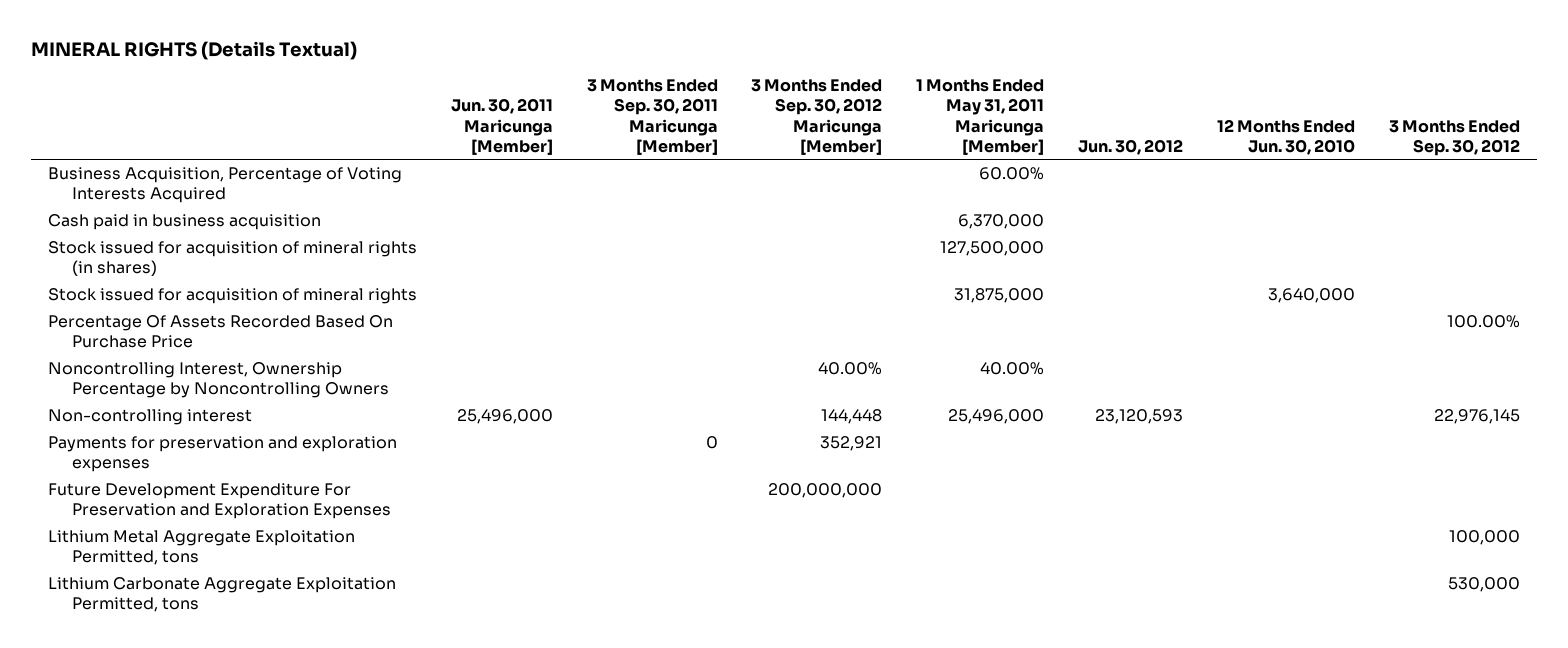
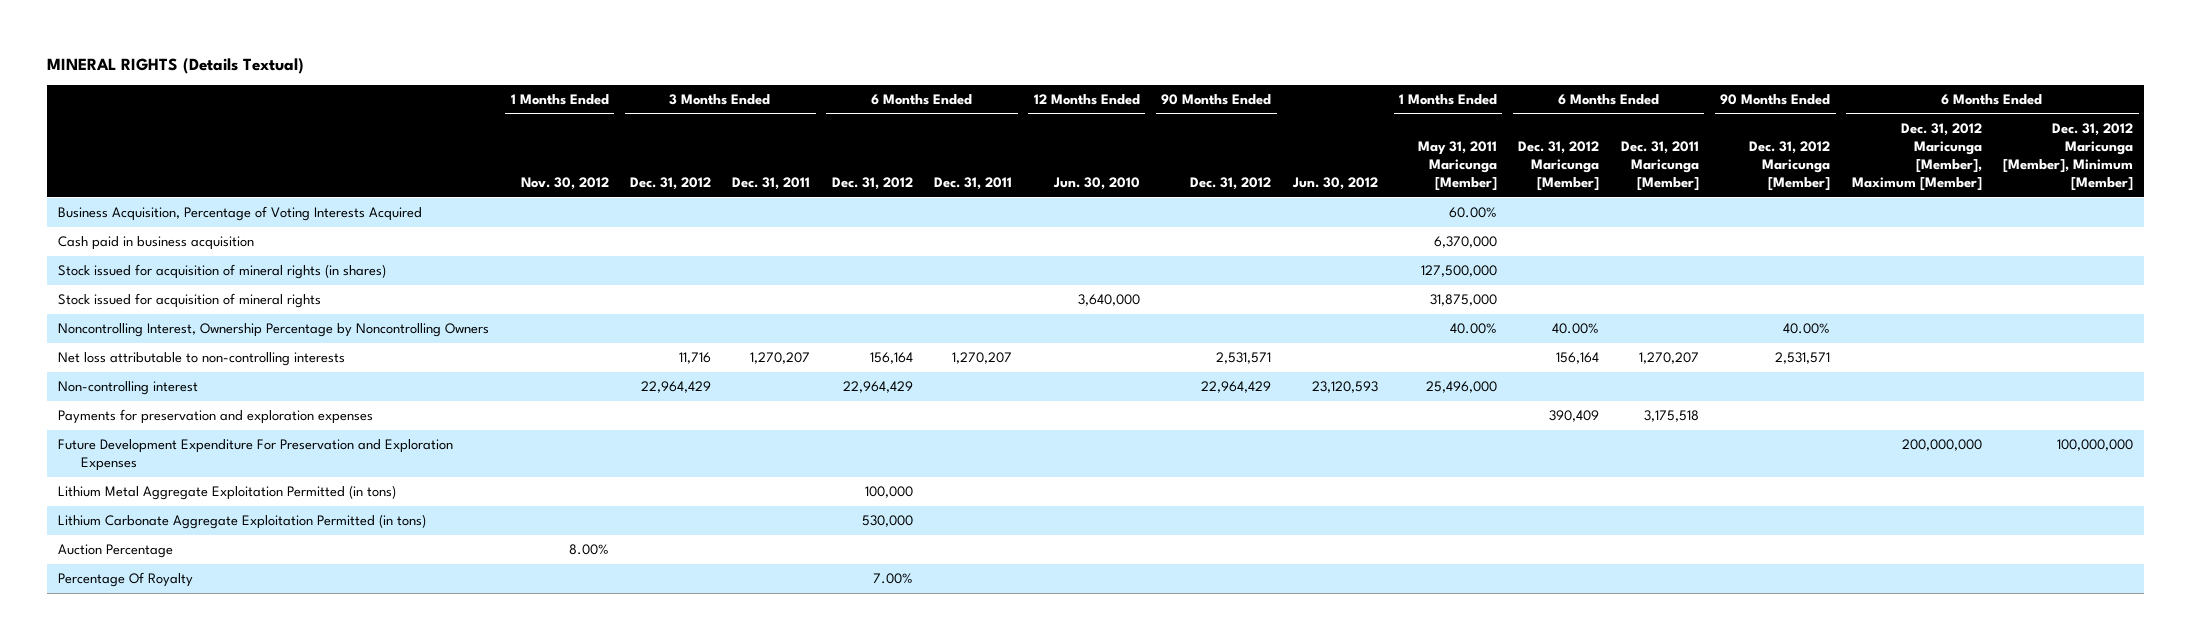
- | Jun. 30, 2011 Maricunga [Member] | 3 Months Ended Sep. 30, 2011 Maricunga [Member] | 3 Months Ended Sep. 30, 2012 Maricunga [Member] | 1 Months Ended May 31, 2011 Maricunga [Member] | Jun. 30, 2012 | 12 Months Ended Jun. 30, 2010 | 3 Months Ended Sep. 30, 2012
+ | 1 Months Ended Nov. 30, 2012 | 3 Months Ended Dec. 31, 2012 | 3 Months Ended Dec. 31, 2011 | 6 Months Ended Dec. 31, 2012 | 6 Months Ended Dec. 31, 2011 | 12 Months Ended Jun. 30, 2010 | 90 Months Ended Dec. 31, 2012 | Jun. 30, 2012 | 1 Months Ended May 31, 2011 Maricunga [Member] | 6 Months Ended Dec. 31, 2012 Maricunga [Member] | 6 Months Ended Dec. 31, 2011 Maricunga [Member] | 90 Months Ended Dec. 31, 2012 Maricunga [Member] | 6 Months Ended Dec. 31, 2012 Maricunga [Member], Maximum [Member] | 6 Months Ended Dec. 31, 2012 Maricunga [Member], Minimum [Member]
- Percentage Of Assets Recorded Based On Purchase Price | | | | | | | 100.00%
+ Net loss attributable to non-controlling interests | | 11,716 | 1,270,207 | 156,164 | 1,270,207 | | 2,531,571 | | | 156,164 | 1,270,207 | 2,531,571 | |
- Lithium Metal Aggregate Exploitation Permitted, tons | | | | | | | 100,000
- Lithium Carbonate Aggregate Exploitation Permitted, tons | | | | | | | 530,000
+ Lithium Metal Aggregate Exploitation Permitted (in tons) | | | | 100,000 | | | | | | | | | |
+ Lithium Carbonate Aggregate Exploitation Permitted (in tons) | | | | 530,000 | | | | | | | | | |
+ Auction Percentage | 8.00% | | | | | | | | | | | | |
+ Percentage Of Royalty | | | | 7.00% | | | | | | | | | |

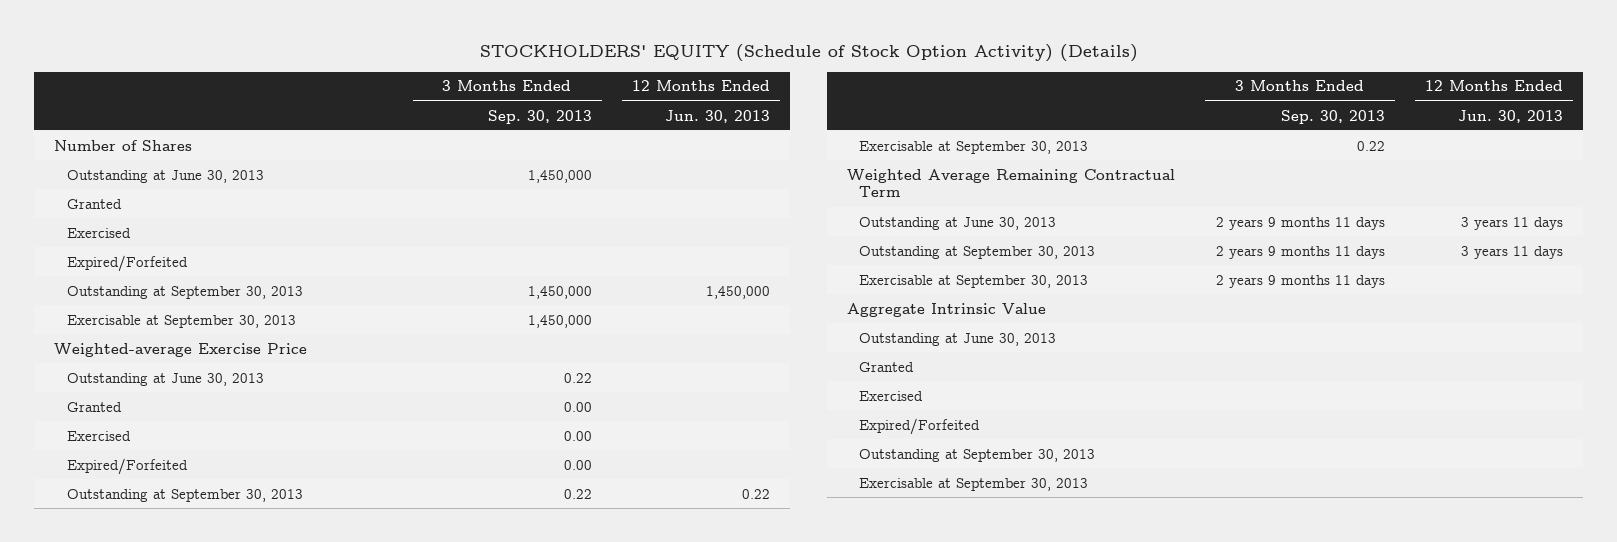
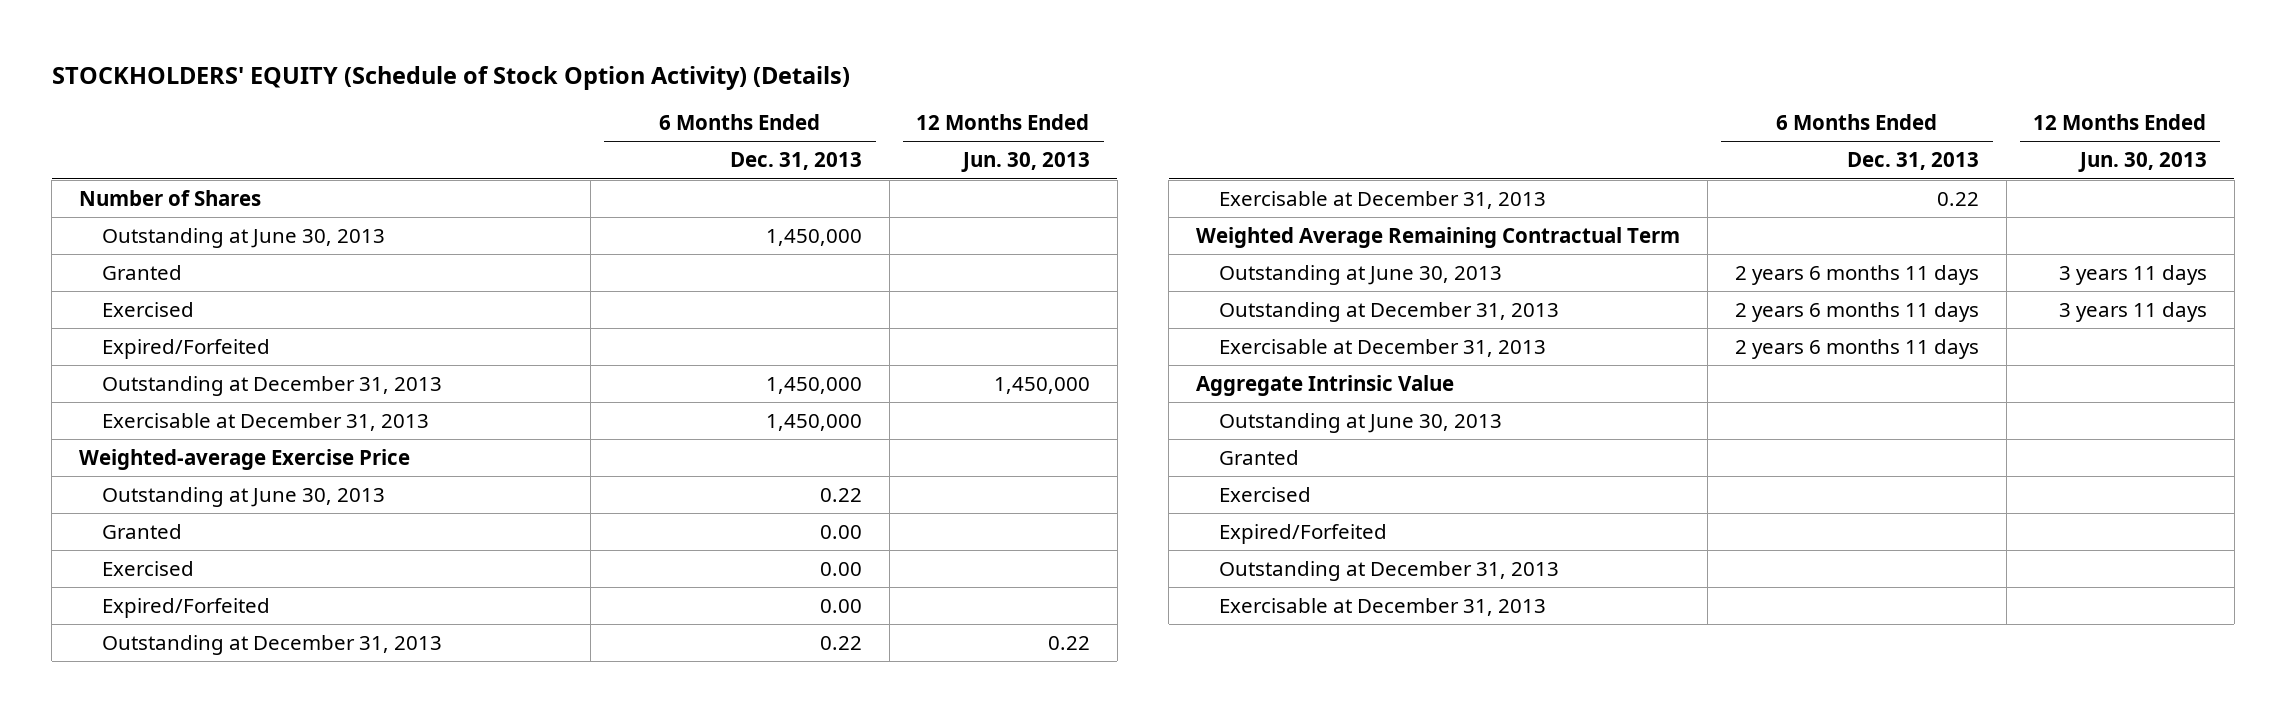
- | 3 Months Ended Sep. 30, 2013 | 12 Months Ended Jun. 30, 2013
+ | 6 Months Ended Dec. 31, 2013 | 12 Months Ended Jun. 30, 2013
- Outstanding at September 30, 2013 | 1,450,000 | 1,450,000
- Exercisable at September 30, 2013 | 1,450,000 |
+ Outstanding at December 31, 2013 | 1,450,000 | 1,450,000
+ Exercisable at December 31, 2013 | 1,450,000 |
- Outstanding at September 30, 2013 | 0.22 | 0.22
- Exercisable at September 30, 2013 | 0.22 |
+ Outstanding at December 31, 2013 | 0.22 | 0.22
+ Exercisable at December 31, 2013 | 0.22 |
- Outstanding at September 30, 2013 | 2 years 9 months 11 days | 3 years 11 days
- Exercisable at September 30, 2013 | 2 years 9 months 11 days |
+ Outstanding at December 31, 2013 | 2 years 6 months 11 days | 3 years 11 days
+ Exercisable at December 31, 2013 | 2 years 6 months 11 days |
- Outstanding at September 30, 2013
- Exercisable at September 30, 2013
+ Outstanding at December 31, 2013
+ Exercisable at December 31, 2013

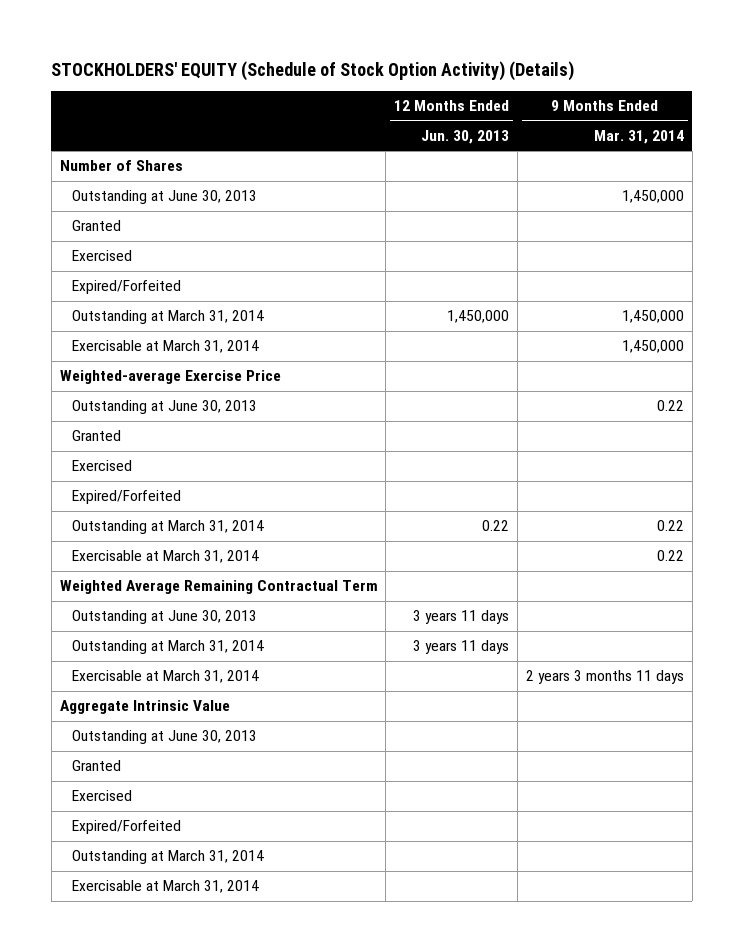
- | 6 Months Ended Dec. 31, 2013 | 12 Months Ended Jun. 30, 2013
+ | 12 Months Ended Jun. 30, 2013 | 9 Months Ended Mar. 31, 2014
- Outstanding at December 31, 2013 | 1,450,000 | 1,450,000
- Exercisable at December 31, 2013 | 1,450,000 |
+ Outstanding at March 31, 2014 | 1,450,000 | 1,450,000
+ Exercisable at March 31, 2014 | | 1,450,000
- Outstanding at December 31, 2013 | 0.22 | 0.22
- Exercisable at December 31, 2013 | 0.22 |
+ Outstanding at March 31, 2014 | 0.22 | 0.22
+ Exercisable at March 31, 2014 | | 0.22
- Outstanding at December 31, 2013 | 2 years 6 months 11 days | 3 years 11 days
- Exercisable at December 31, 2013 | 2 years 6 months 11 days |
+ Outstanding at March 31, 2014 | 3 years 11 days |
+ Exercisable at March 31, 2014 | | 2 years 3 months 11 days
- Outstanding at December 31, 2013
- Exercisable at December 31, 2013
+ Outstanding at March 31, 2014
+ Exercisable at March 31, 2014

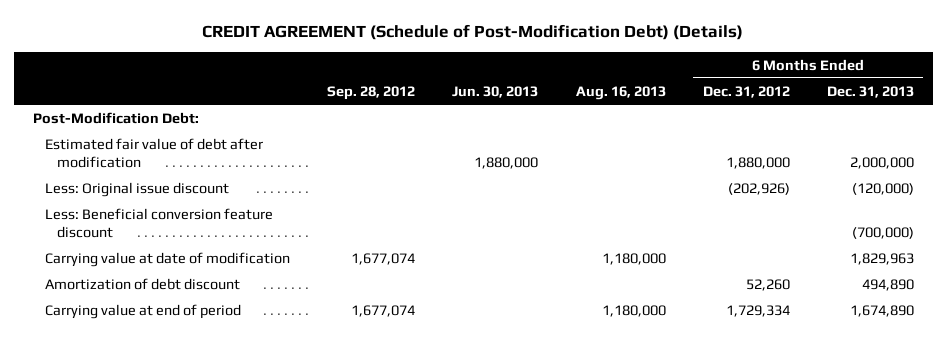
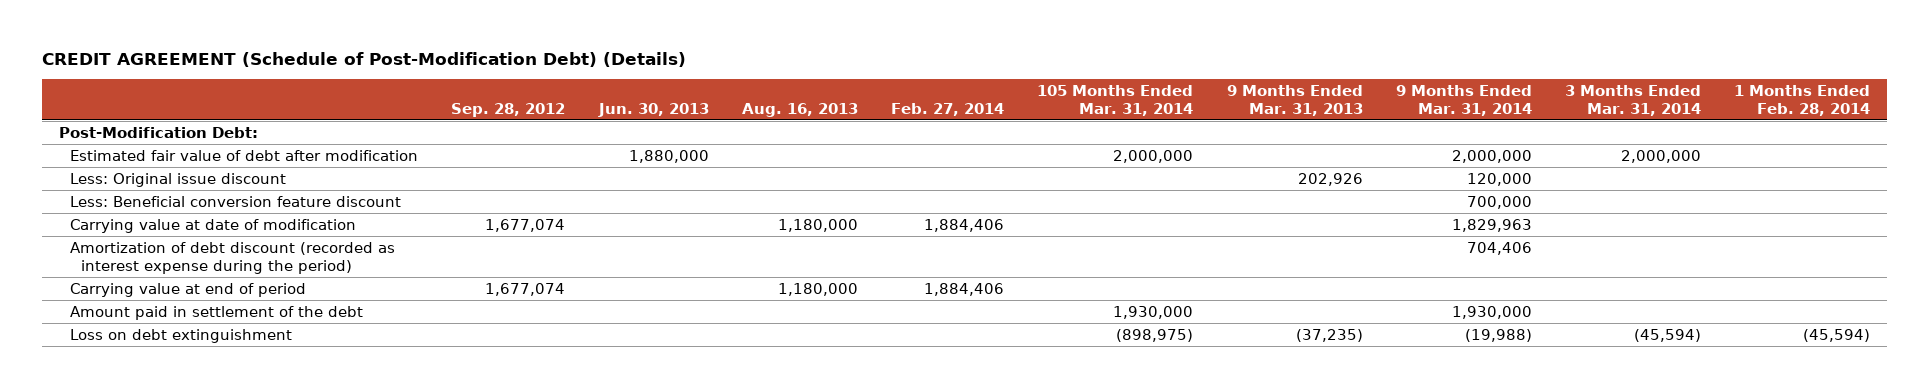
- | Sep. 28, 2012 | Jun. 30, 2013 | Aug. 16, 2013 | 6 Months Ended Dec. 31, 2012 | 6 Months Ended Dec. 31, 2013
+ | Sep. 28, 2012 | Jun. 30, 2013 | Aug. 16, 2013 | Feb. 27, 2014 | 105 Months Ended Mar. 31, 2014 | 9 Months Ended Mar. 31, 2013 | 9 Months Ended Mar. 31, 2014 | 3 Months Ended Mar. 31, 2014 | 1 Months Ended Feb. 28, 2014
- Amortization of debt discount | | | | 52,260 | 494,890
+ Amortization of debt discount (recorded as interest expense during the period) | | | | | | | 704,406 | |
+ Amount paid in settlement of the debt | | | | | 1,930,000 | | 1,930,000 | |
+ Loss on debt extinguishment | | | | | (898,975) | (37,235) | (19,988) | (45,594) | (45,594)

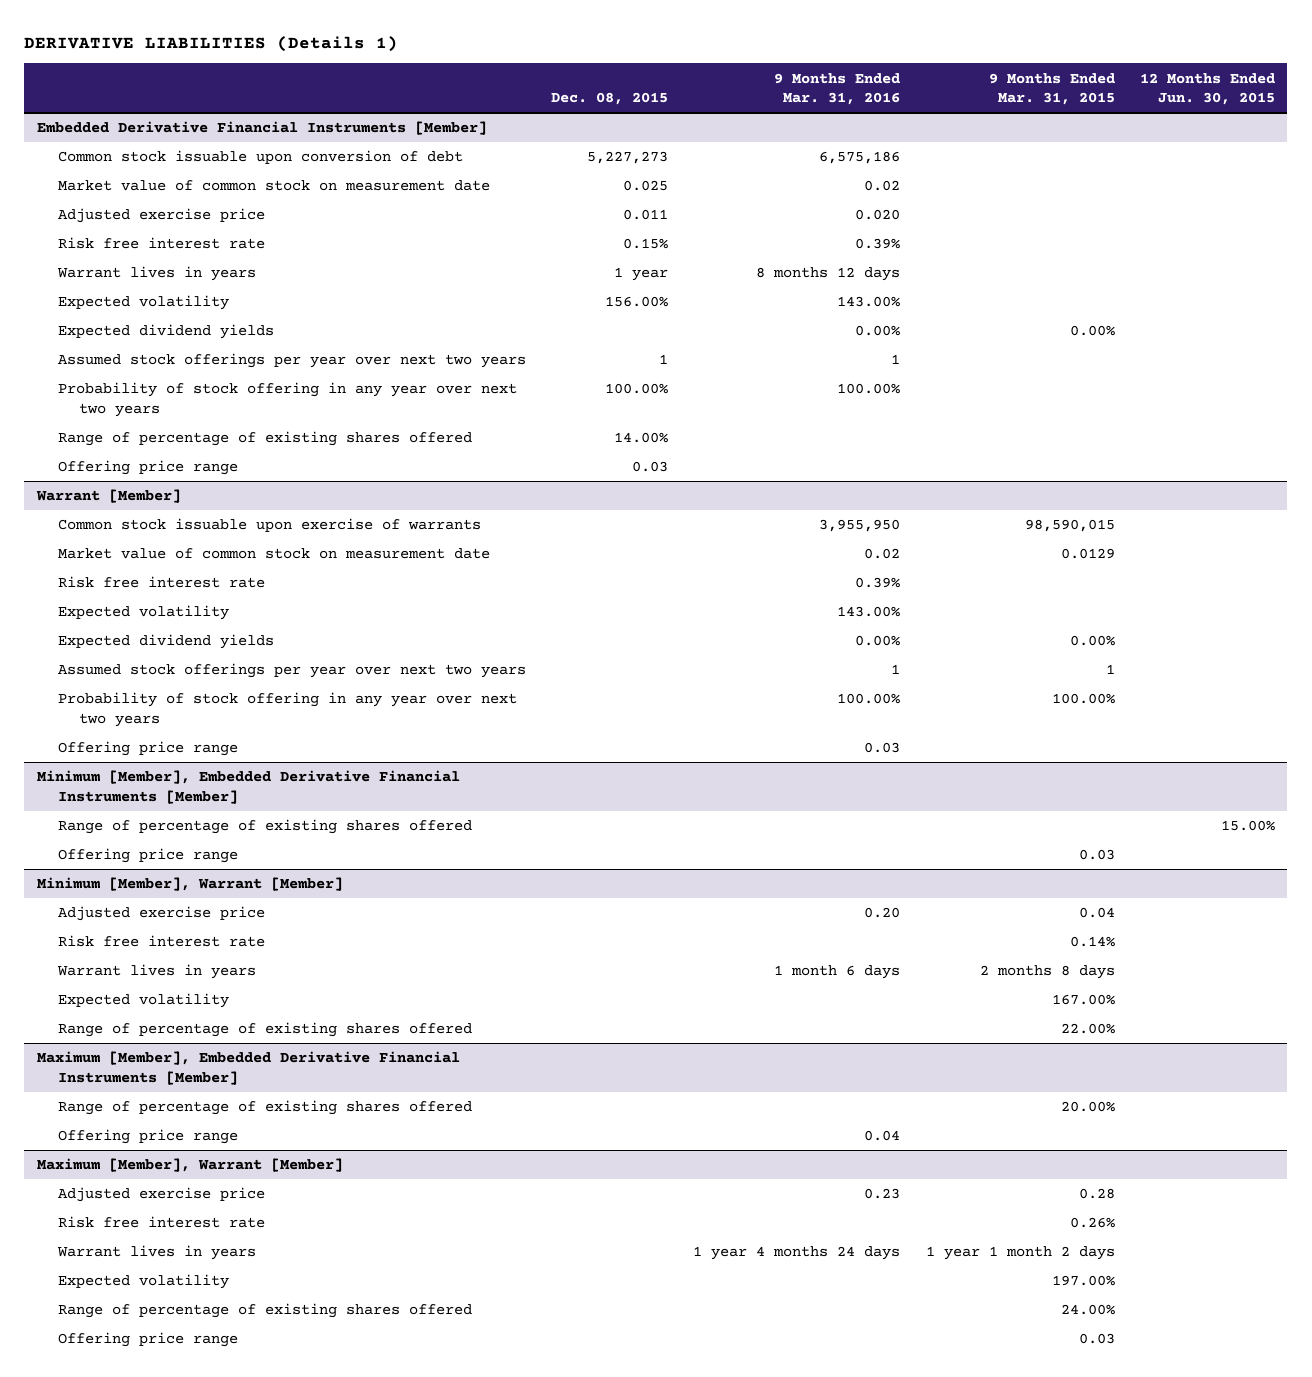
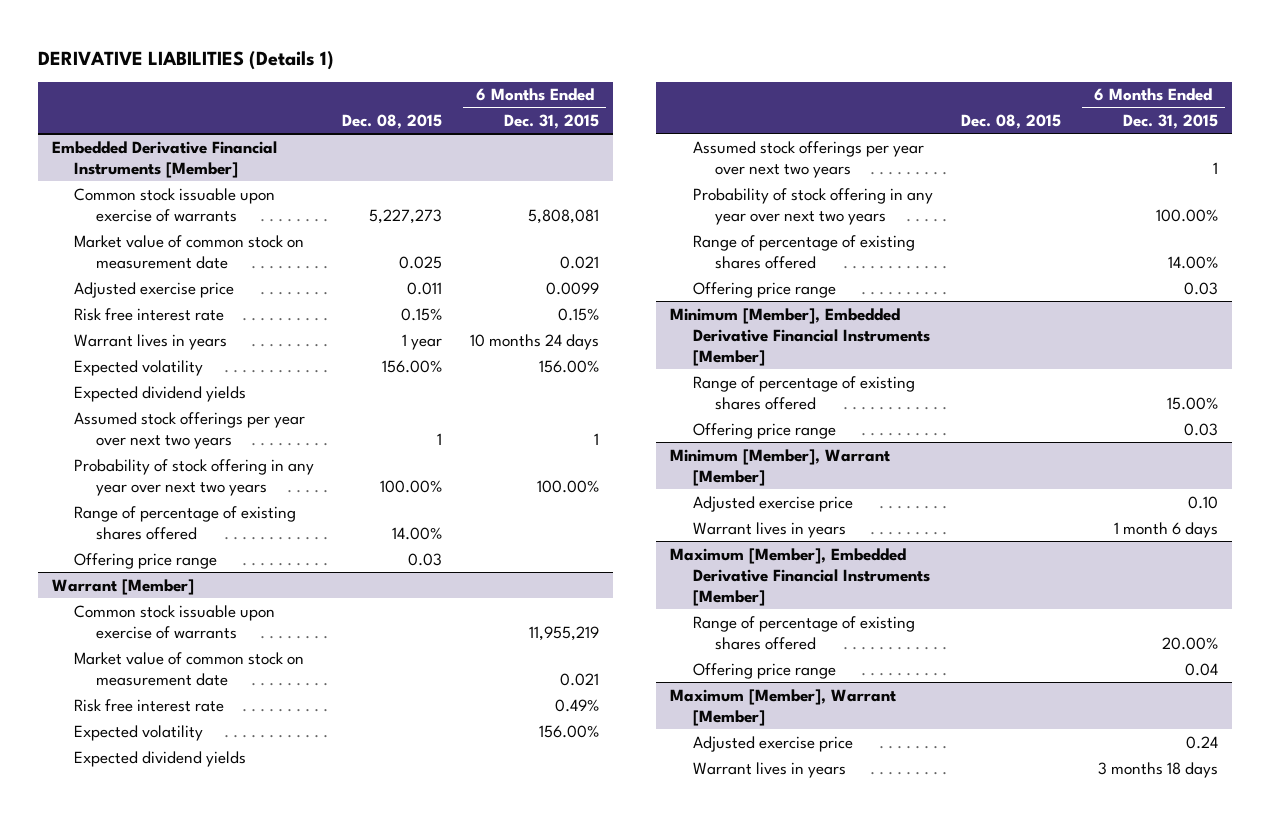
- | Dec. 08, 2015 | 9 Months Ended Mar. 31, 2016 | 9 Months Ended Mar. 31, 2015 | 12 Months Ended Jun. 30, 2015
+ | Dec. 08, 2015 | 6 Months Ended Dec. 31, 2015
@ Embedded Derivative Financial Instruments [Member]
- Common stock issuable upon conversion of debt | 5,227,273 | 6,575,186 | |
+ Common stock issuable upon exercise of warrants | 5,227,273 | 5,808,081
@ Warrant [Member]
+ Range of percentage of existing shares offered | | 14.00%
@ Minimum [Member], Warrant [Member]
- Risk free interest rate | | | 0.14% |
- Expected volatility | | | 167.00% |
- Range of percentage of existing shares offered | | | 22.00% |
@ Maximum [Member], Warrant [Member]
- Risk free interest rate | | | 0.26% |
- Expected volatility | | | 197.00% |
- Range of percentage of existing shares offered | | | 24.00% |
- Offering price range | | | 0.03 |

